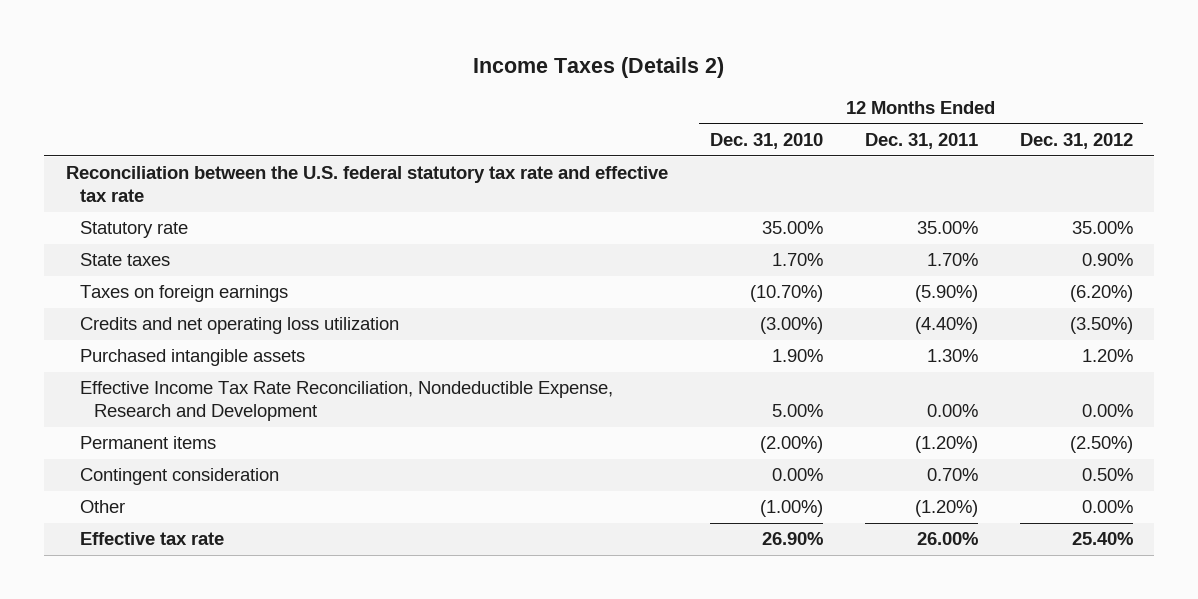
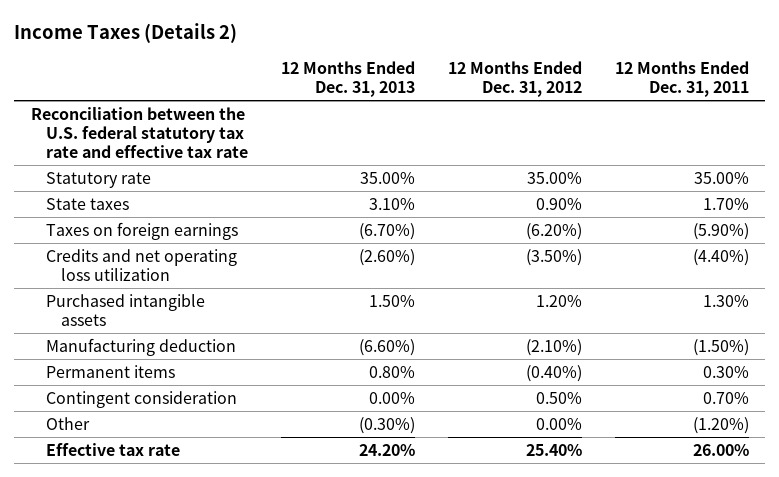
- | 12 Months Ended Dec. 31, 2010 | 12 Months Ended Dec. 31, 2011 | 12 Months Ended Dec. 31, 2012
+ | 12 Months Ended Dec. 31, 2013 | 12 Months Ended Dec. 31, 2012 | 12 Months Ended Dec. 31, 2011
- Effective Income Tax Rate Reconciliation, Nondeductible Expense, Research and Development | 5.00% | 0.00% | 0.00%
- Permanent items | (2.00%) | (1.20%) | (2.50%)
+ Manufacturing deduction | (6.60%) | (2.10%) | (1.50%)
+ Permanent items | 0.80% | (0.40%) | 0.30%

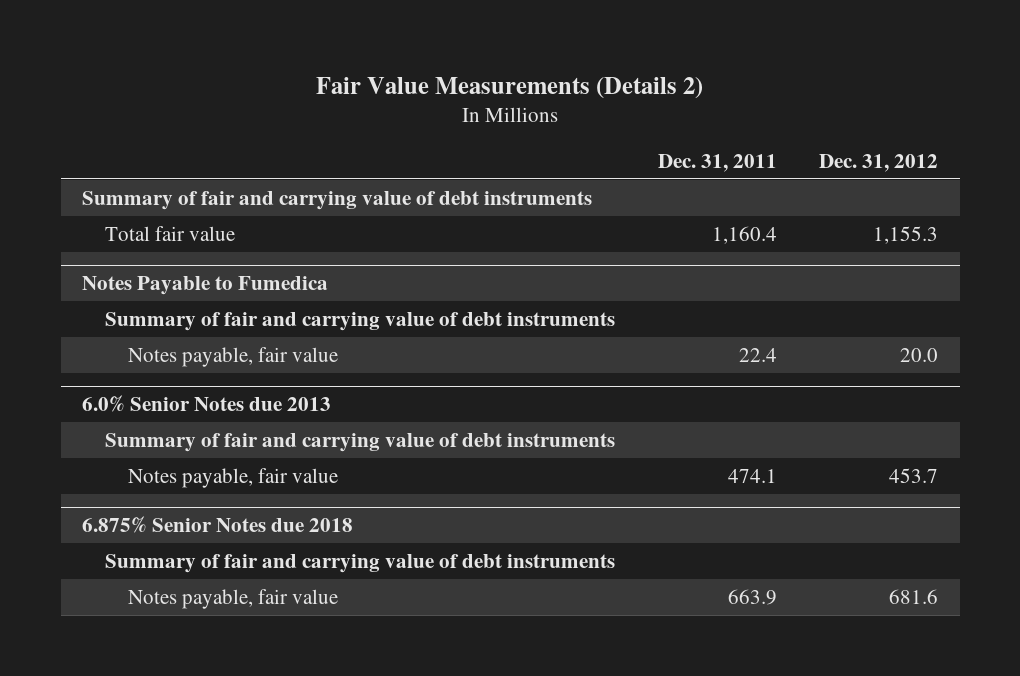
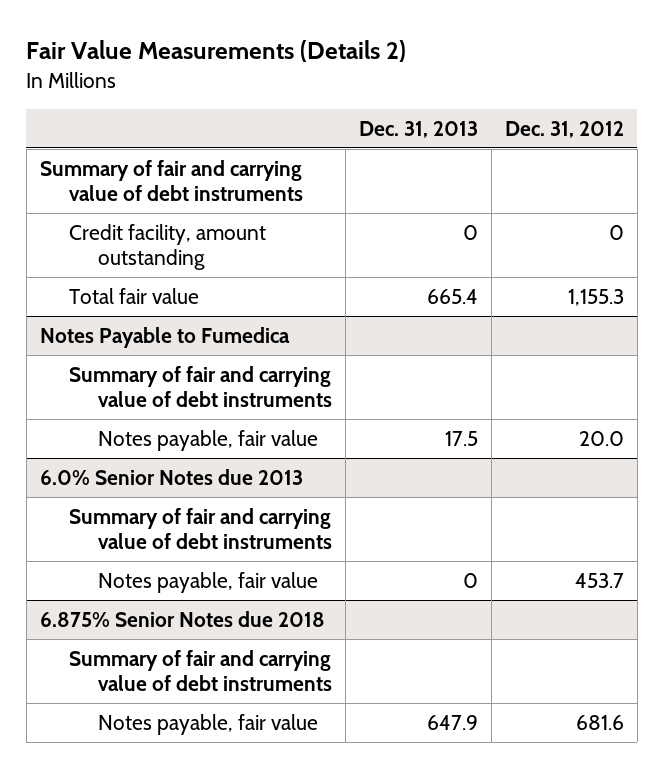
- | Dec. 31, 2011 | Dec. 31, 2012
+ | Dec. 31, 2013 | Dec. 31, 2012
+ Credit facility, amount outstanding | 0 | 0

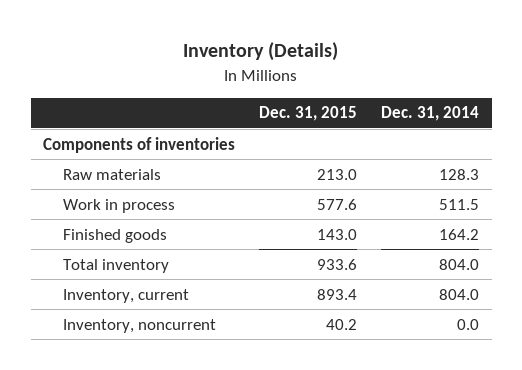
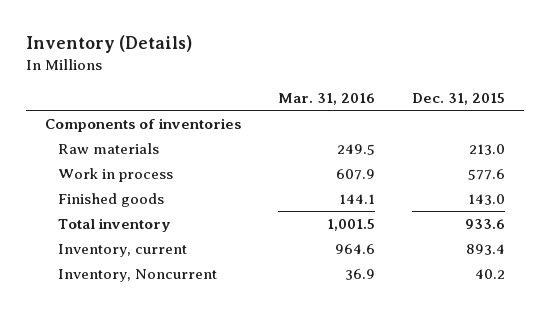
- | Dec. 31, 2015 | Dec. 31, 2014
+ | Mar. 31, 2016 | Dec. 31, 2015
- Inventory, noncurrent | 40.2 | 0.0
+ Inventory, Noncurrent | 36.9 | 40.2

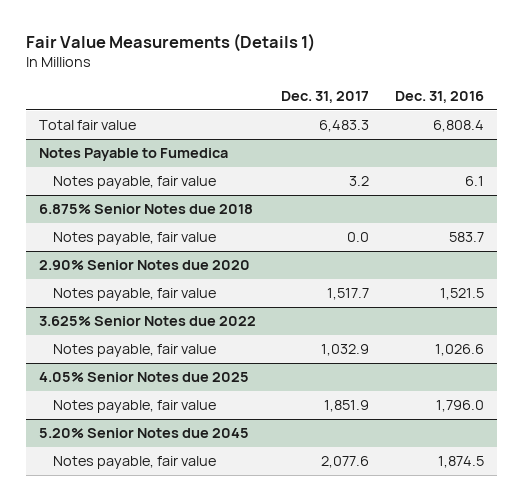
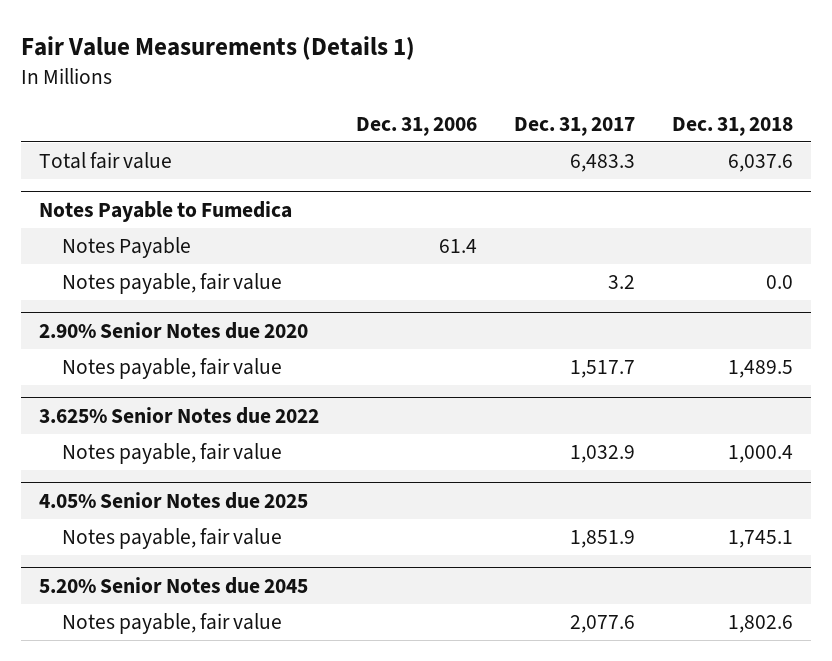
- | Dec. 31, 2017 | Dec. 31, 2016
+ | Dec. 31, 2006 | Dec. 31, 2017 | Dec. 31, 2018
@ Notes Payable to Fumedica
+ Notes Payable | 61.4 | |
- 6.875% Senior Notes due 2018
- Notes payable, fair value | 0.0 | 583.7

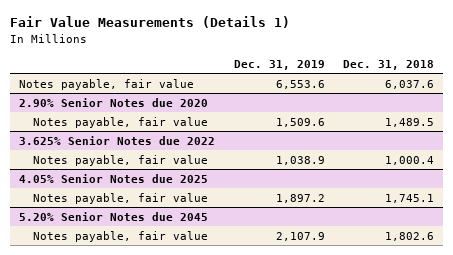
- | Dec. 31, 2006 | Dec. 31, 2017 | Dec. 31, 2018
+ | Dec. 31, 2019 | Dec. 31, 2018
- Total fair value | | 6,483.3 | 6,037.6
- Notes Payable to Fumedica
- Notes Payable | 61.4 | |
- Notes payable, fair value | | 3.2 | 0.0
+ Notes payable, fair value | 6,553.6 | 6,037.6

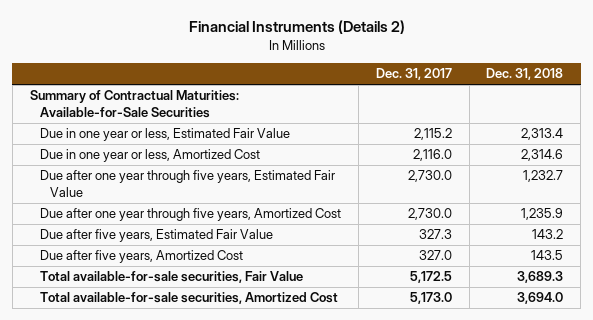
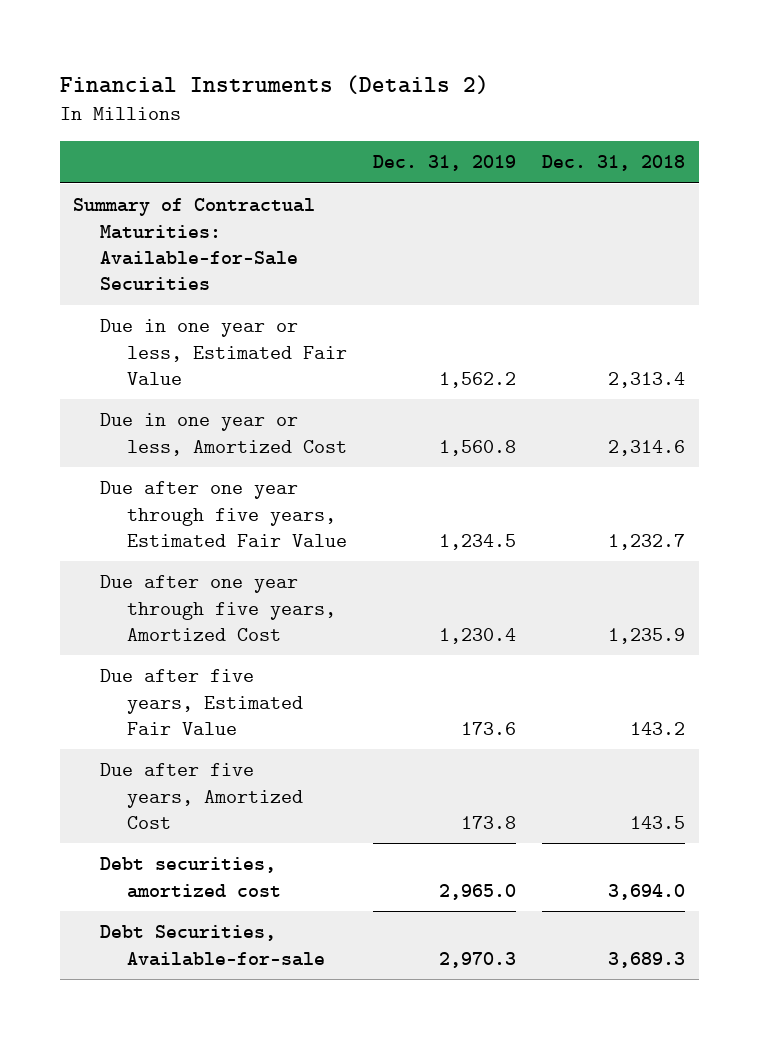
- | Dec. 31, 2017 | Dec. 31, 2018
+ | Dec. 31, 2019 | Dec. 31, 2018
- Total available-for-sale securities, Fair Value | 5,172.5 | 3,689.3
- Total available-for-sale securities, Amortized Cost | 5,173.0 | 3,694.0
+ Debt securities, amortized cost | 2,965.0 | 3,694.0
+ Debt Securities, Available-for-sale | 2,970.3 | 3,689.3

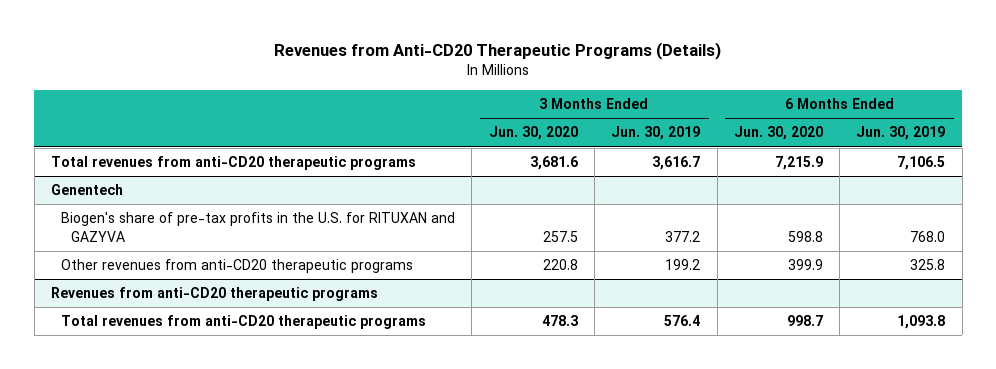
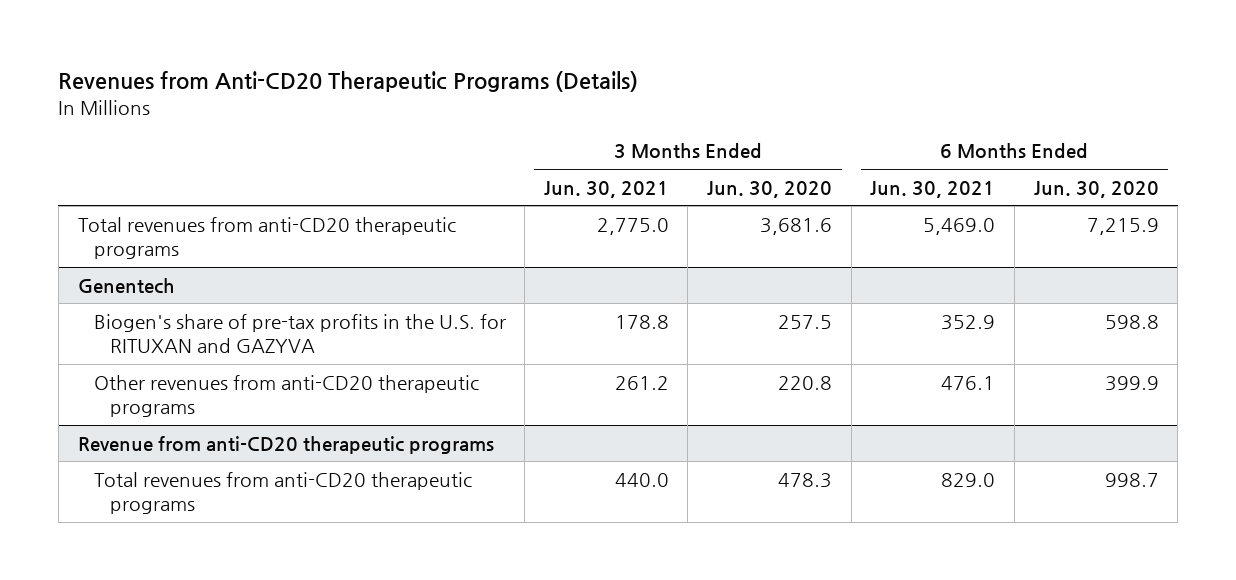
- | 3 Months Ended Jun. 30, 2020 | 3 Months Ended Jun. 30, 2019 | 6 Months Ended Jun. 30, 2020 | 6 Months Ended Jun. 30, 2019
+ | 3 Months Ended Jun. 30, 2021 | 3 Months Ended Jun. 30, 2020 | 6 Months Ended Jun. 30, 2021 | 6 Months Ended Jun. 30, 2020
- Revenues from anti-CD20 therapeutic programs
+ Revenue from anti-CD20 therapeutic programs

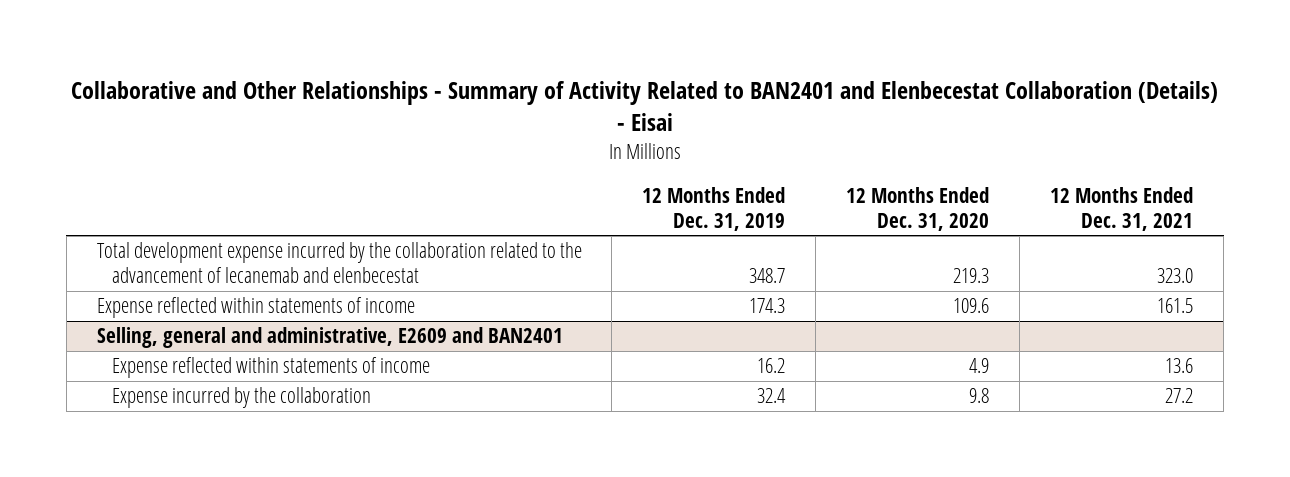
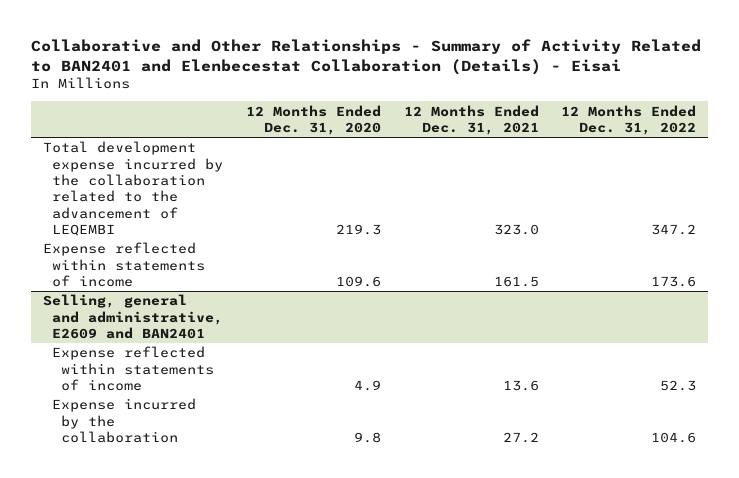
- | 12 Months Ended Dec. 31, 2019 | 12 Months Ended Dec. 31, 2020 | 12 Months Ended Dec. 31, 2021
+ | 12 Months Ended Dec. 31, 2020 | 12 Months Ended Dec. 31, 2021 | 12 Months Ended Dec. 31, 2022
- Total development expense incurred by the collaboration related to the advancement of lecanemab and elenbecestat | 348.7 | 219.3 | 323.0
+ Total development expense incurred by the collaboration related to the advancement of LEQEMBI | 219.3 | 323.0 | 347.2

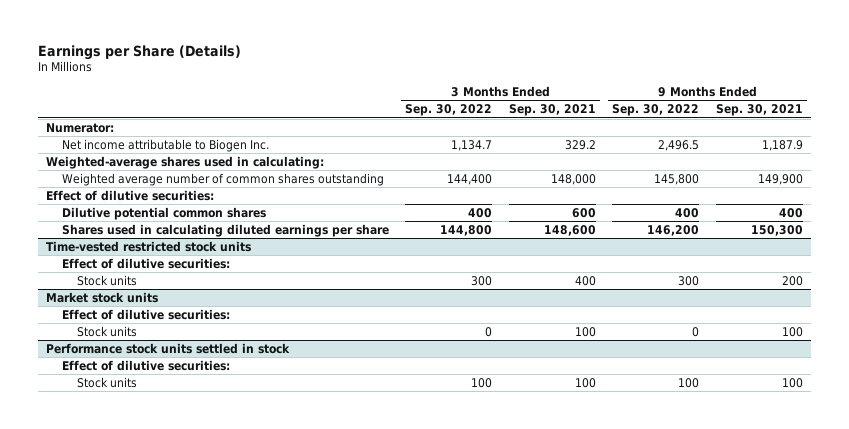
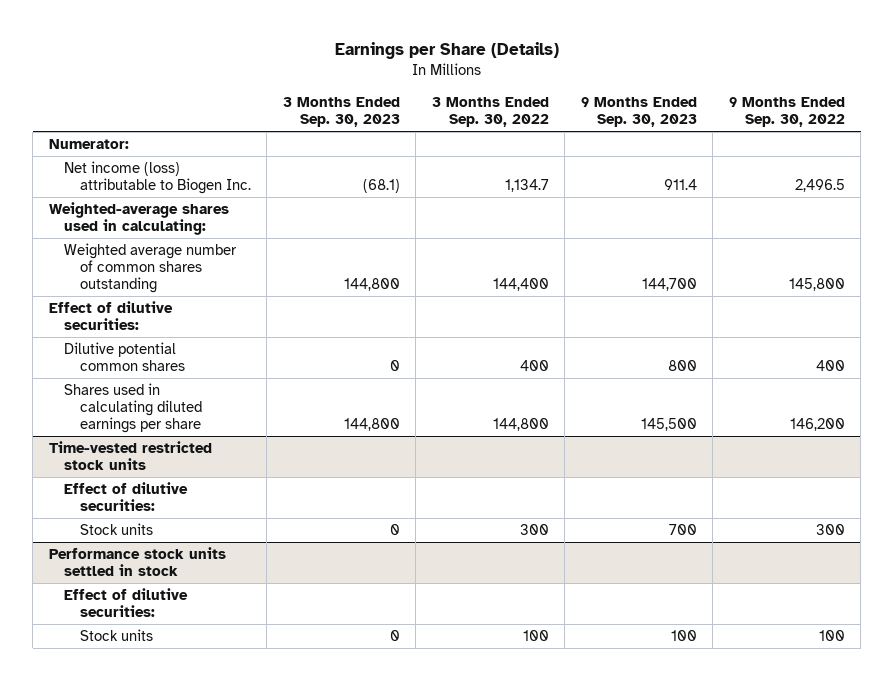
- | 3 Months Ended Sep. 30, 2022 | 3 Months Ended Sep. 30, 2021 | 9 Months Ended Sep. 30, 2022 | 9 Months Ended Sep. 30, 2021
+ | 3 Months Ended Sep. 30, 2023 | 3 Months Ended Sep. 30, 2022 | 9 Months Ended Sep. 30, 2023 | 9 Months Ended Sep. 30, 2022
- Net income attributable to Biogen Inc. | 1,134.7 | 329.2 | 2,496.5 | 1,187.9
+ Net income (loss) attributable to Biogen Inc. | (68.1) | 1,134.7 | 911.4 | 2,496.5
- Market stock units
- Effect of dilutive securities:
- Stock units | 0 | 100 | 0 | 100

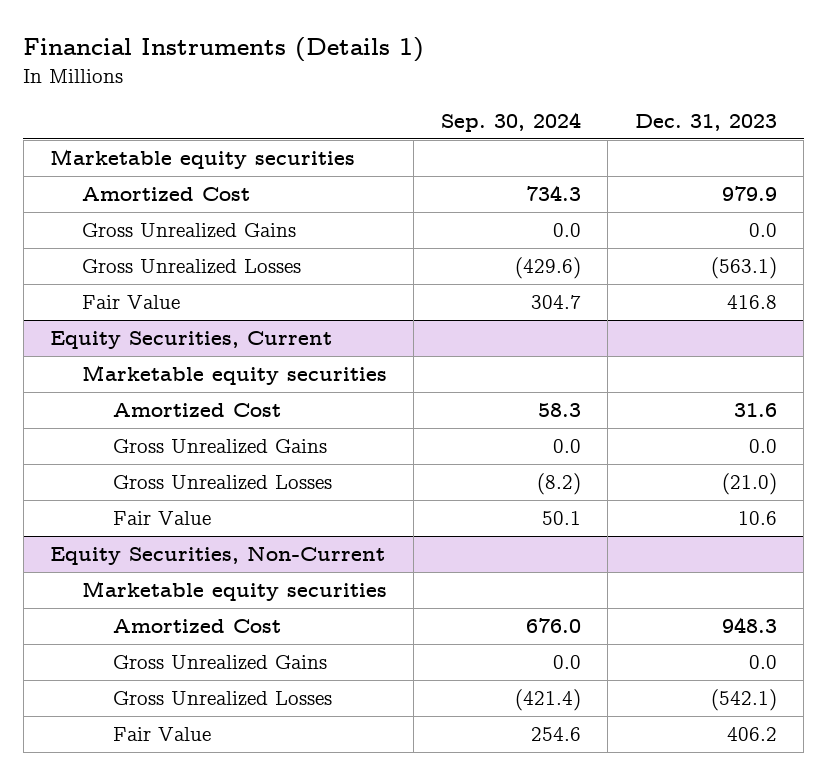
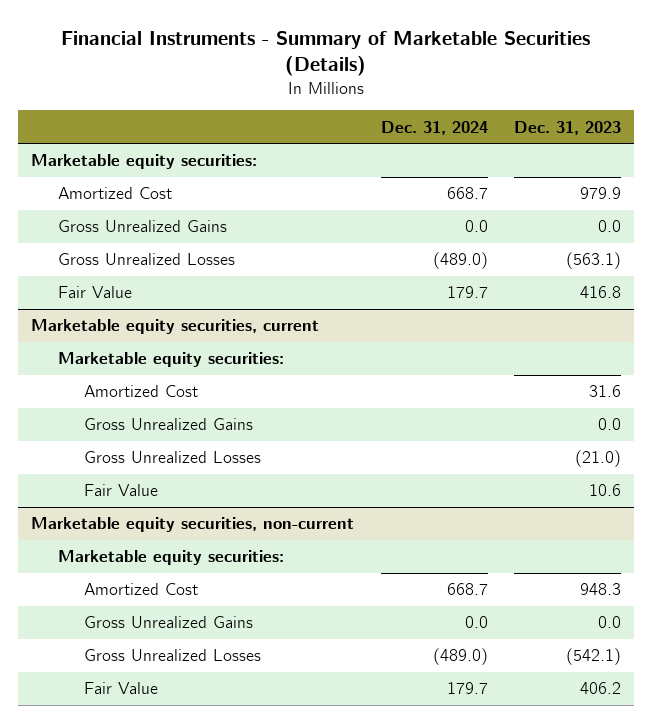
- Financial Instruments (Details 1)
+ Financial Instruments - Summary of Marketable Securities (Details)
- | Sep. 30, 2024 | Dec. 31, 2023
+ | Dec. 31, 2024 | Dec. 31, 2023
- Marketable equity securities
+ Marketable equity securities:
- Equity Securities, Current
- Marketable equity securities
+ Marketable equity securities, current
+ Marketable equity securities:
- Equity Securities, Non-Current
- Marketable equity securities
+ Marketable equity securities, non-current
+ Marketable equity securities:

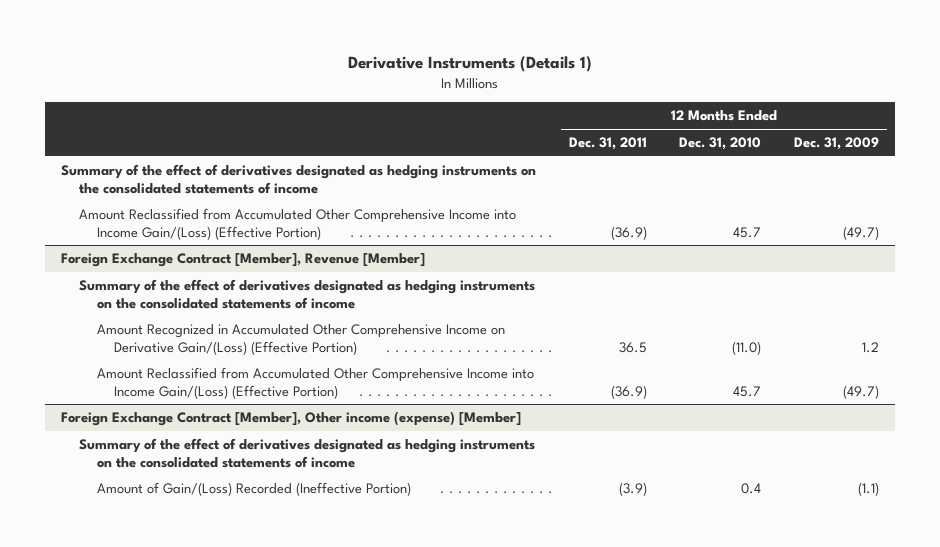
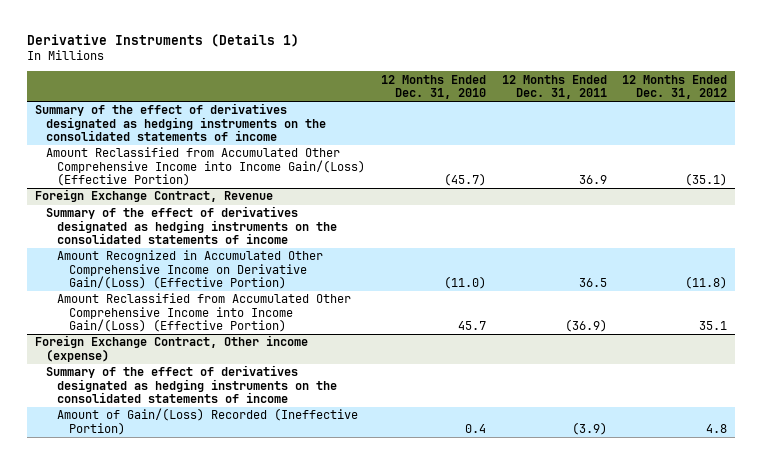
- | 12 Months Ended Dec. 31, 2011 | 12 Months Ended Dec. 31, 2010 | 12 Months Ended Dec. 31, 2009
+ | 12 Months Ended Dec. 31, 2010 | 12 Months Ended Dec. 31, 2011 | 12 Months Ended Dec. 31, 2012
- Amount Reclassified from Accumulated Other Comprehensive Income into Income Gain/(Loss) (Effective Portion) | (36.9) | 45.7 | (49.7)
- Foreign Exchange Contract [Member], Revenue [Member]
+ Amount Reclassified from Accumulated Other Comprehensive Income into Income Gain/(Loss) (Effective Portion) | (45.7) | 36.9 | (35.1)
+ Foreign Exchange Contract, Revenue
- Foreign Exchange Contract [Member], Other income (expense) [Member]
+ Foreign Exchange Contract, Other income (expense)

